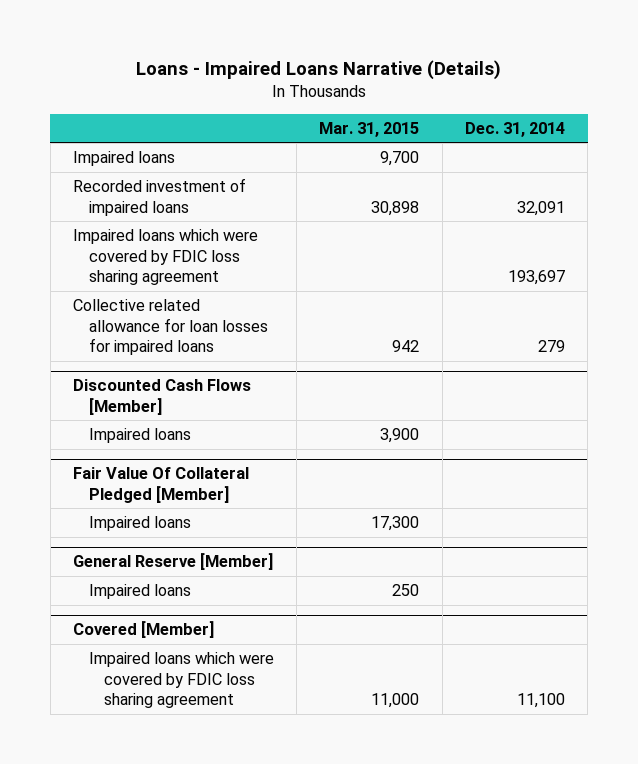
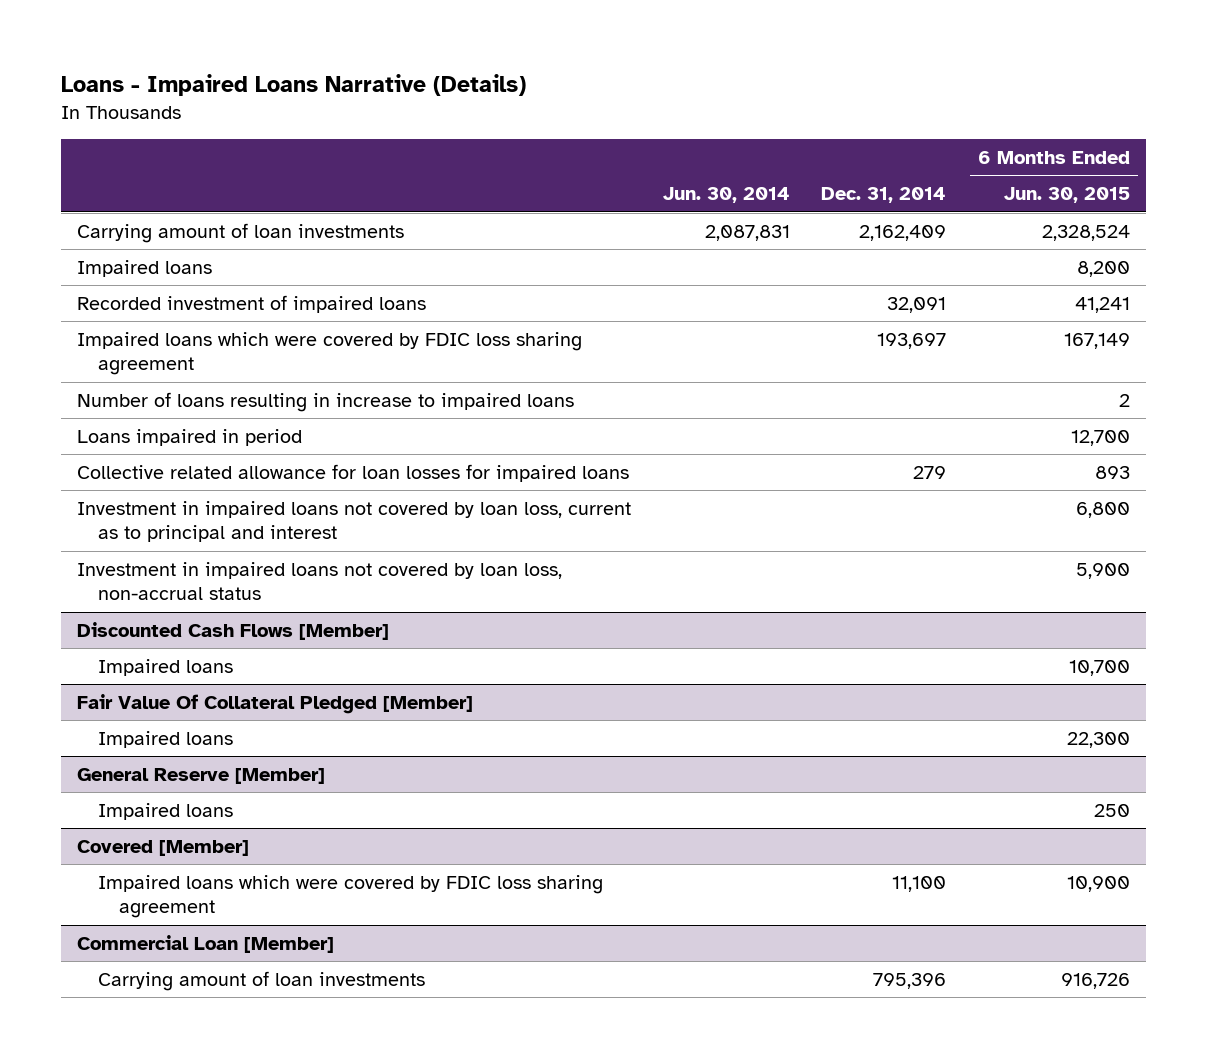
- | Mar. 31, 2015 | Dec. 31, 2014
+ | Jun. 30, 2014 | Dec. 31, 2014 | 6 Months Ended Jun. 30, 2015
+ Carrying amount of loan investments | 2,087,831 | 2,162,409 | 2,328,524
+ Number of loans resulting in increase to impaired loans | | | 2
+ Loans impaired in period | | | 12,700
+ Investment in impaired loans not covered by loan loss, current as to principal and interest | | | 6,800
+ Investment in impaired loans not covered by loan loss, non-accrual status | | | 5,900
+ Commercial Loan [Member]
+ Carrying amount of loan investments | | 795,396 | 916,726

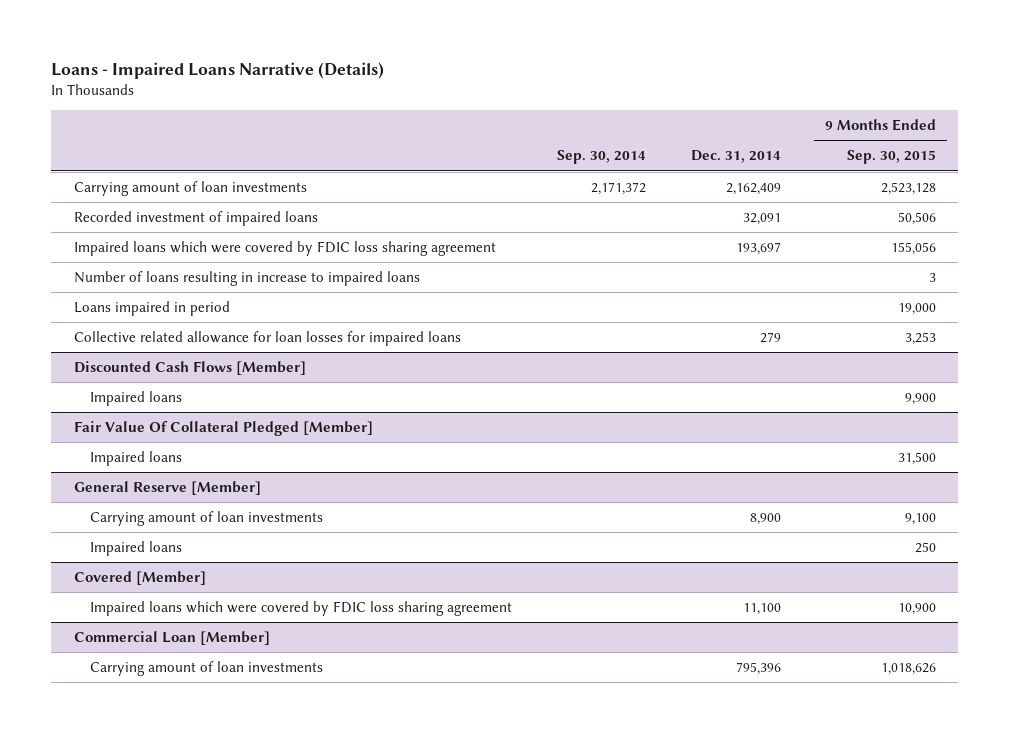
- | Jun. 30, 2014 | Dec. 31, 2014 | 6 Months Ended Jun. 30, 2015
+ | Sep. 30, 2014 | Dec. 31, 2014 | 9 Months Ended Sep. 30, 2015
- Impaired loans | | | 8,200
- Investment in impaired loans not covered by loan loss, current as to principal and interest | | | 6,800
- Investment in impaired loans not covered by loan loss, non-accrual status | | | 5,900
@ General Reserve [Member]
+ Carrying amount of loan investments | | 8,900 | 9,100

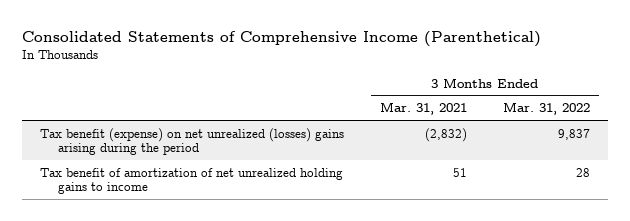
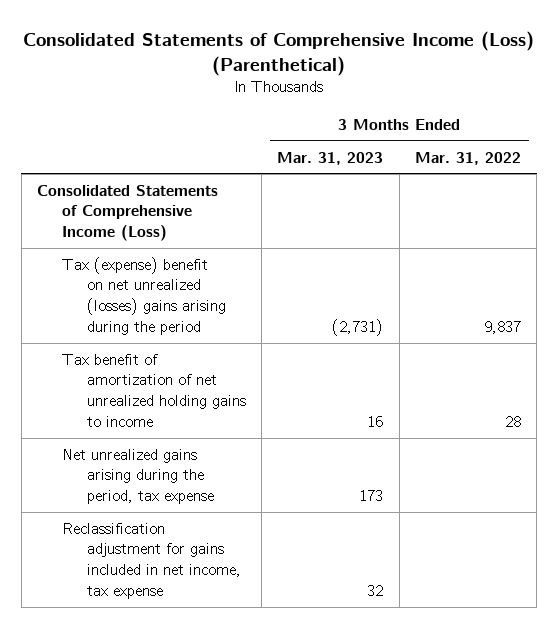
- Consolidated Statements of Comprehensive Income (Parenthetical)
+ Consolidated Statements of Comprehensive Income (Loss) (Parenthetical)
- | 3 Months Ended Mar. 31, 2021 | 3 Months Ended Mar. 31, 2022
+ | 3 Months Ended Mar. 31, 2023 | 3 Months Ended Mar. 31, 2022
- Tax benefit (expense) on net unrealized (losses) gains arising during the period | (2,832) | 9,837
+ Consolidated Statements of Comprehensive Income (Loss)
+ Tax (expense) benefit on net unrealized (losses) gains arising during the period | (2,731) | 9,837
+ Net unrealized gains arising during the period, tax expense | 173 |
+ Reclassification adjustment for gains included in net income, tax expense | 32 |

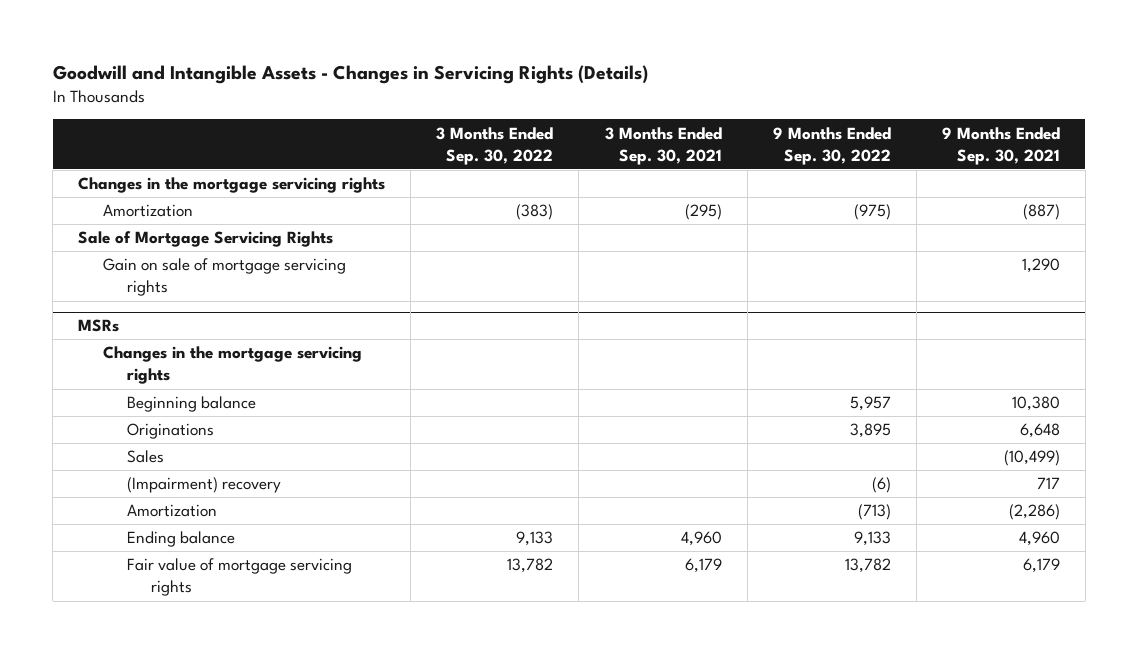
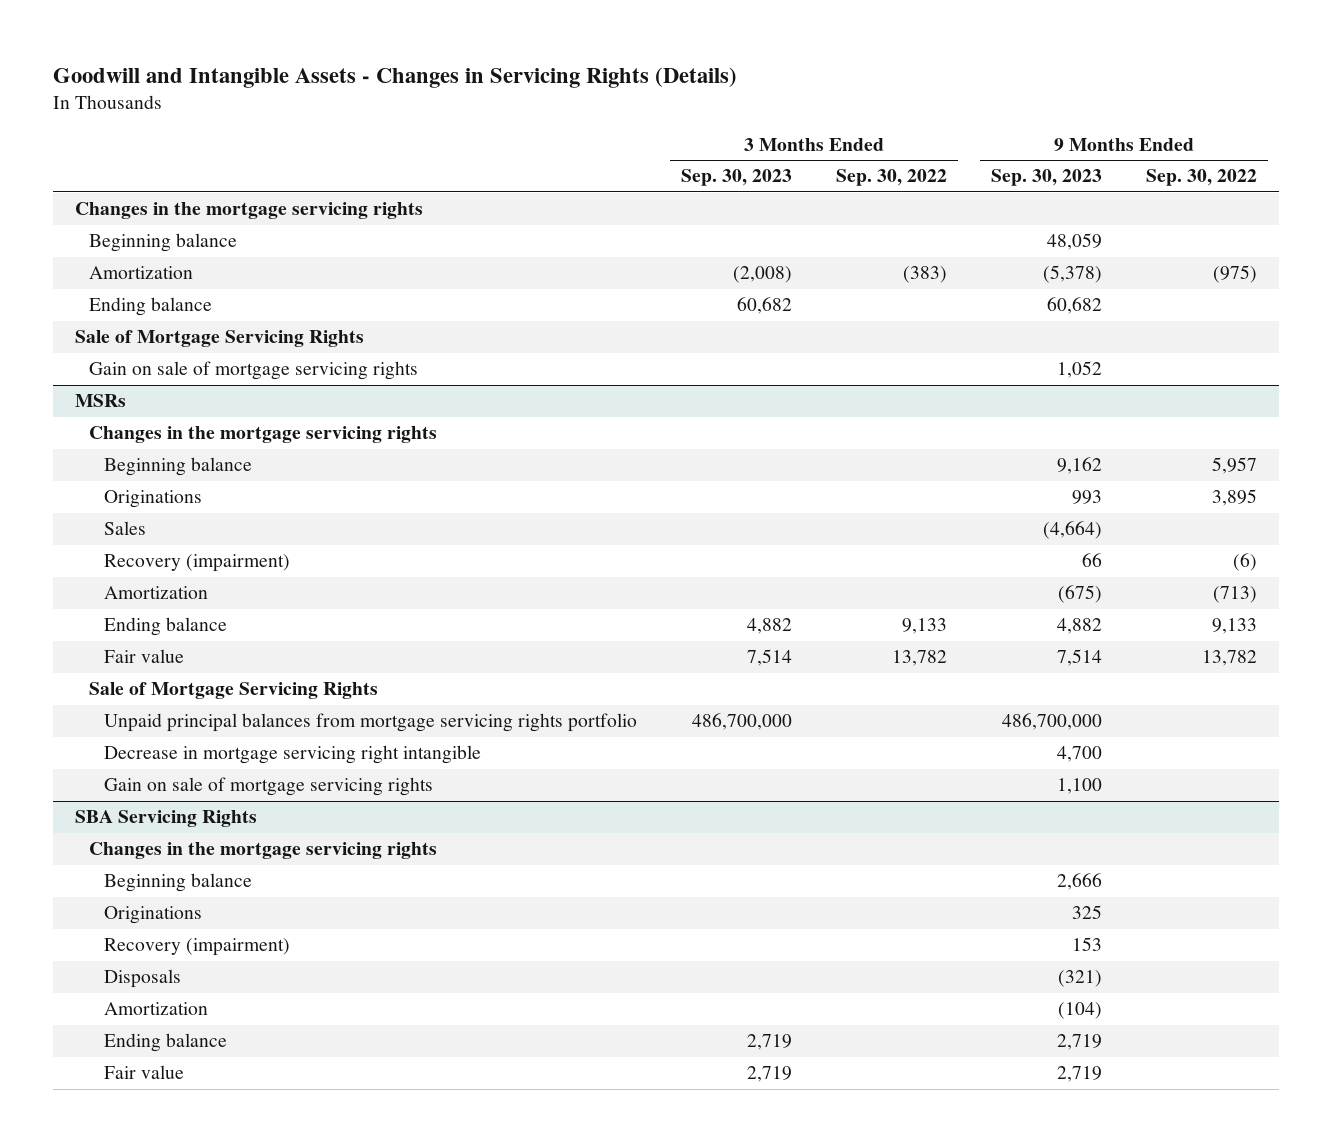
- | 3 Months Ended Sep. 30, 2022 | 3 Months Ended Sep. 30, 2021 | 9 Months Ended Sep. 30, 2022 | 9 Months Ended Sep. 30, 2021
+ | 3 Months Ended Sep. 30, 2023 | 3 Months Ended Sep. 30, 2022 | 9 Months Ended Sep. 30, 2023 | 9 Months Ended Sep. 30, 2022
+ Beginning balance | | | 48,059 |
+ Ending balance | 60,682 | | 60,682 |
@ MSRs
- (Impairment) recovery | | | (6) | 717
+ Recovery (impairment) | | | 66 | (6)
- Fair value of mortgage servicing rights | 13,782 | 6,179 | 13,782 | 6,179
+ Fair value | 7,514 | 13,782 | 7,514 | 13,782
+ Sale of Mortgage Servicing Rights
+ Unpaid principal balances from mortgage servicing rights portfolio | 486,700,000 | | 486,700,000 |
+ Decrease in mortgage servicing right intangible | | | 4,700 |
+ Gain on sale of mortgage servicing rights | | | 1,100 |
+ SBA Servicing Rights
+ Changes in the mortgage servicing rights
+ Beginning balance | | | 2,666 |
+ Originations | | | 325 |
+ Recovery (impairment) | | | 153 |
+ Disposals | | | (321) |
+ Amortization | | | (104) |
+ Ending balance | 2,719 | | 2,719 |
+ Fair value | 2,719 | | 2,719 |

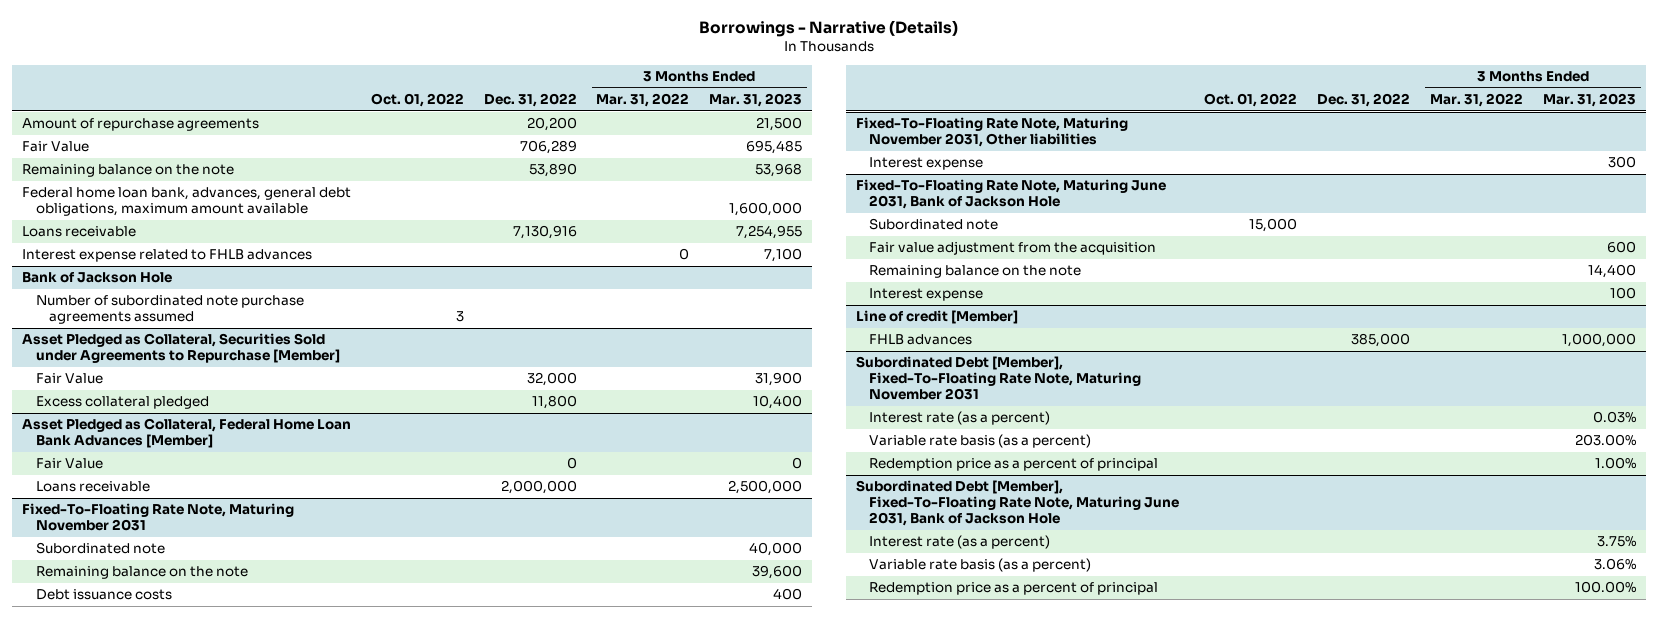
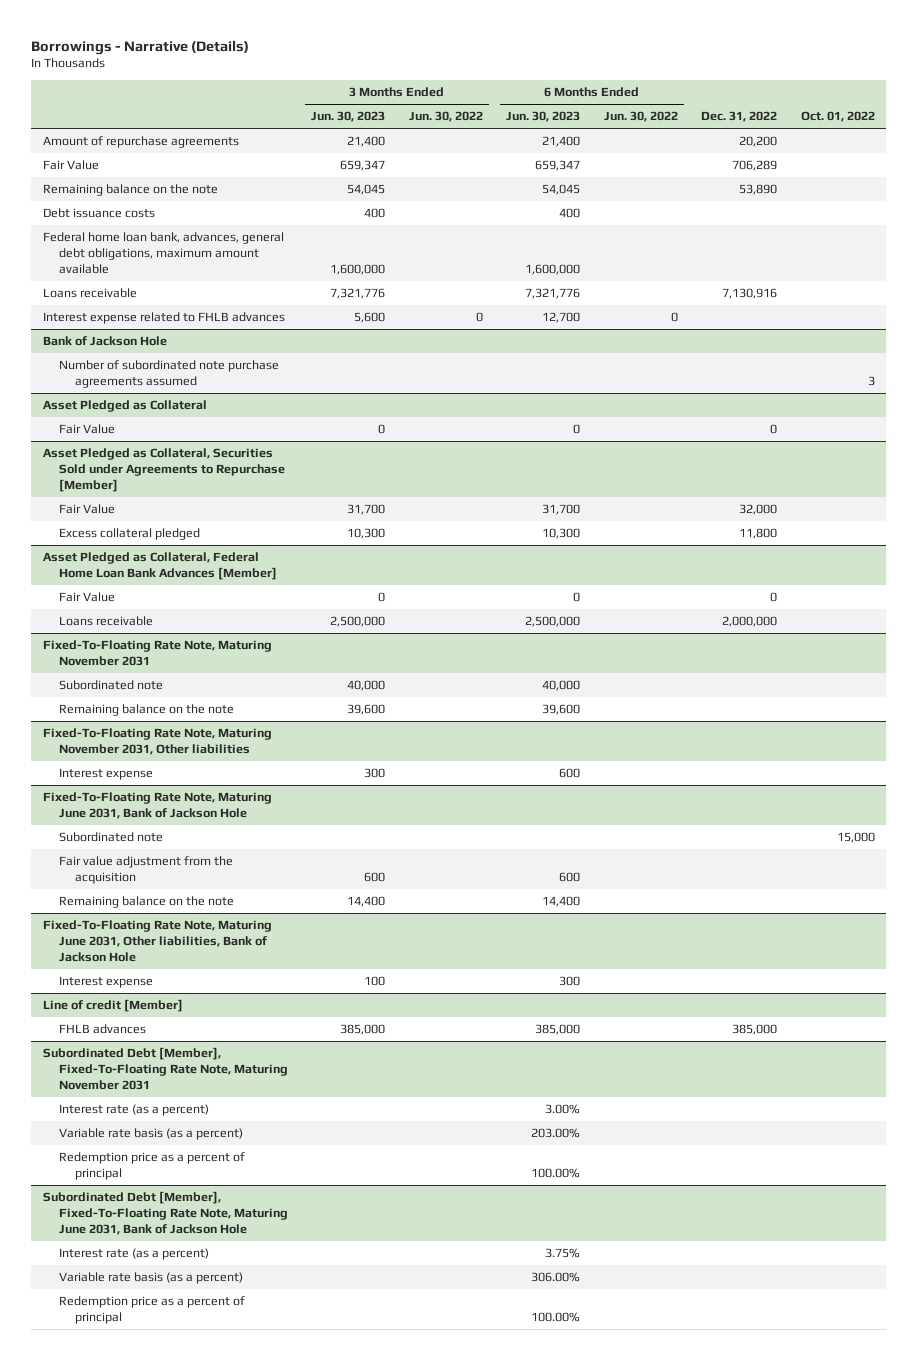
- | Oct. 01, 2022 | Dec. 31, 2022 | 3 Months Ended Mar. 31, 2022 | 3 Months Ended Mar. 31, 2023
+ | 3 Months Ended Jun. 30, 2023 | 3 Months Ended Jun. 30, 2022 | 6 Months Ended Jun. 30, 2023 | 6 Months Ended Jun. 30, 2022 | Dec. 31, 2022 | Oct. 01, 2022
+ Debt issuance costs | 400 | | 400 | | |
+ Asset Pledged as Collateral
+ Fair Value | 0 | | 0 | | 0 |
@ Fixed-To-Floating Rate Note, Maturing November 2031
- Debt issuance costs | | | | 400
@ Fixed-To-Floating Rate Note, Maturing June 2031, Bank of Jackson Hole
- Interest expense | | | | 100
+ Fixed-To-Floating Rate Note, Maturing June 2031, Other liabilities, Bank of Jackson Hole
+ Interest expense | 100 | | 300 | | |

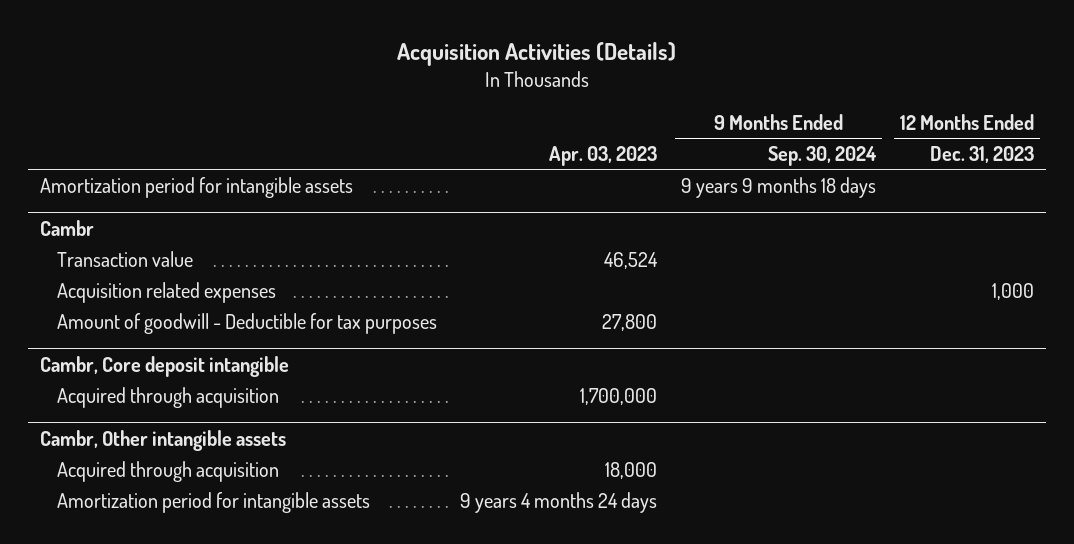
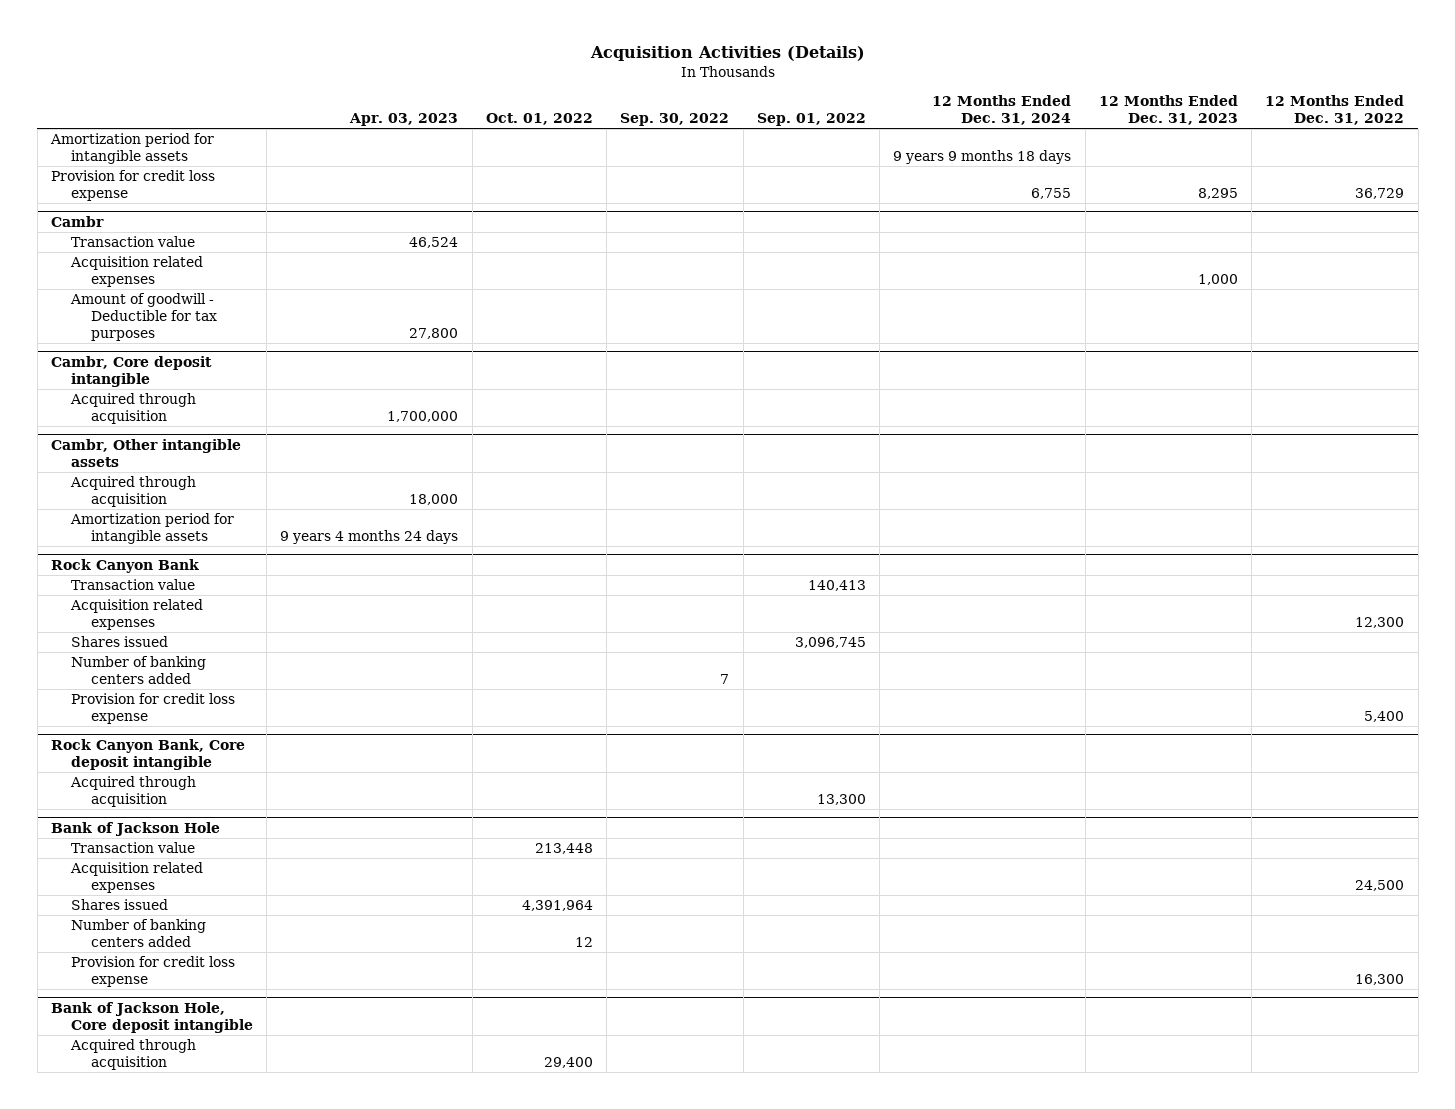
- | Apr. 03, 2023 | 9 Months Ended Sep. 30, 2024 | 12 Months Ended Dec. 31, 2023
+ | Apr. 03, 2023 | Oct. 01, 2022 | Sep. 30, 2022 | Sep. 01, 2022 | 12 Months Ended Dec. 31, 2024 | 12 Months Ended Dec. 31, 2023 | 12 Months Ended Dec. 31, 2022
+ Provision for credit loss expense | | | | | 6,755 | 8,295 | 36,729
+ Rock Canyon Bank
+ Transaction value | | | | 140,413 | | |
+ Acquisition related expenses | | | | | | | 12,300
+ Shares issued | | | | 3,096,745 | | |
+ Number of banking centers added | | | 7 | | | |
+ Provision for credit loss expense | | | | | | | 5,400
+ Rock Canyon Bank, Core deposit intangible
+ Acquired through acquisition | | | | 13,300 | | |
+ Bank of Jackson Hole
+ Transaction value | | 213,448 | | | | |
+ Acquisition related expenses | | | | | | | 24,500
+ Shares issued | | 4,391,964 | | | | |
+ Number of banking centers added | | 12 | | | | |
+ Provision for credit loss expense | | | | | | | 16,300
+ Bank of Jackson Hole, Core deposit intangible
+ Acquired through acquisition | | 29,400 | | | | |

